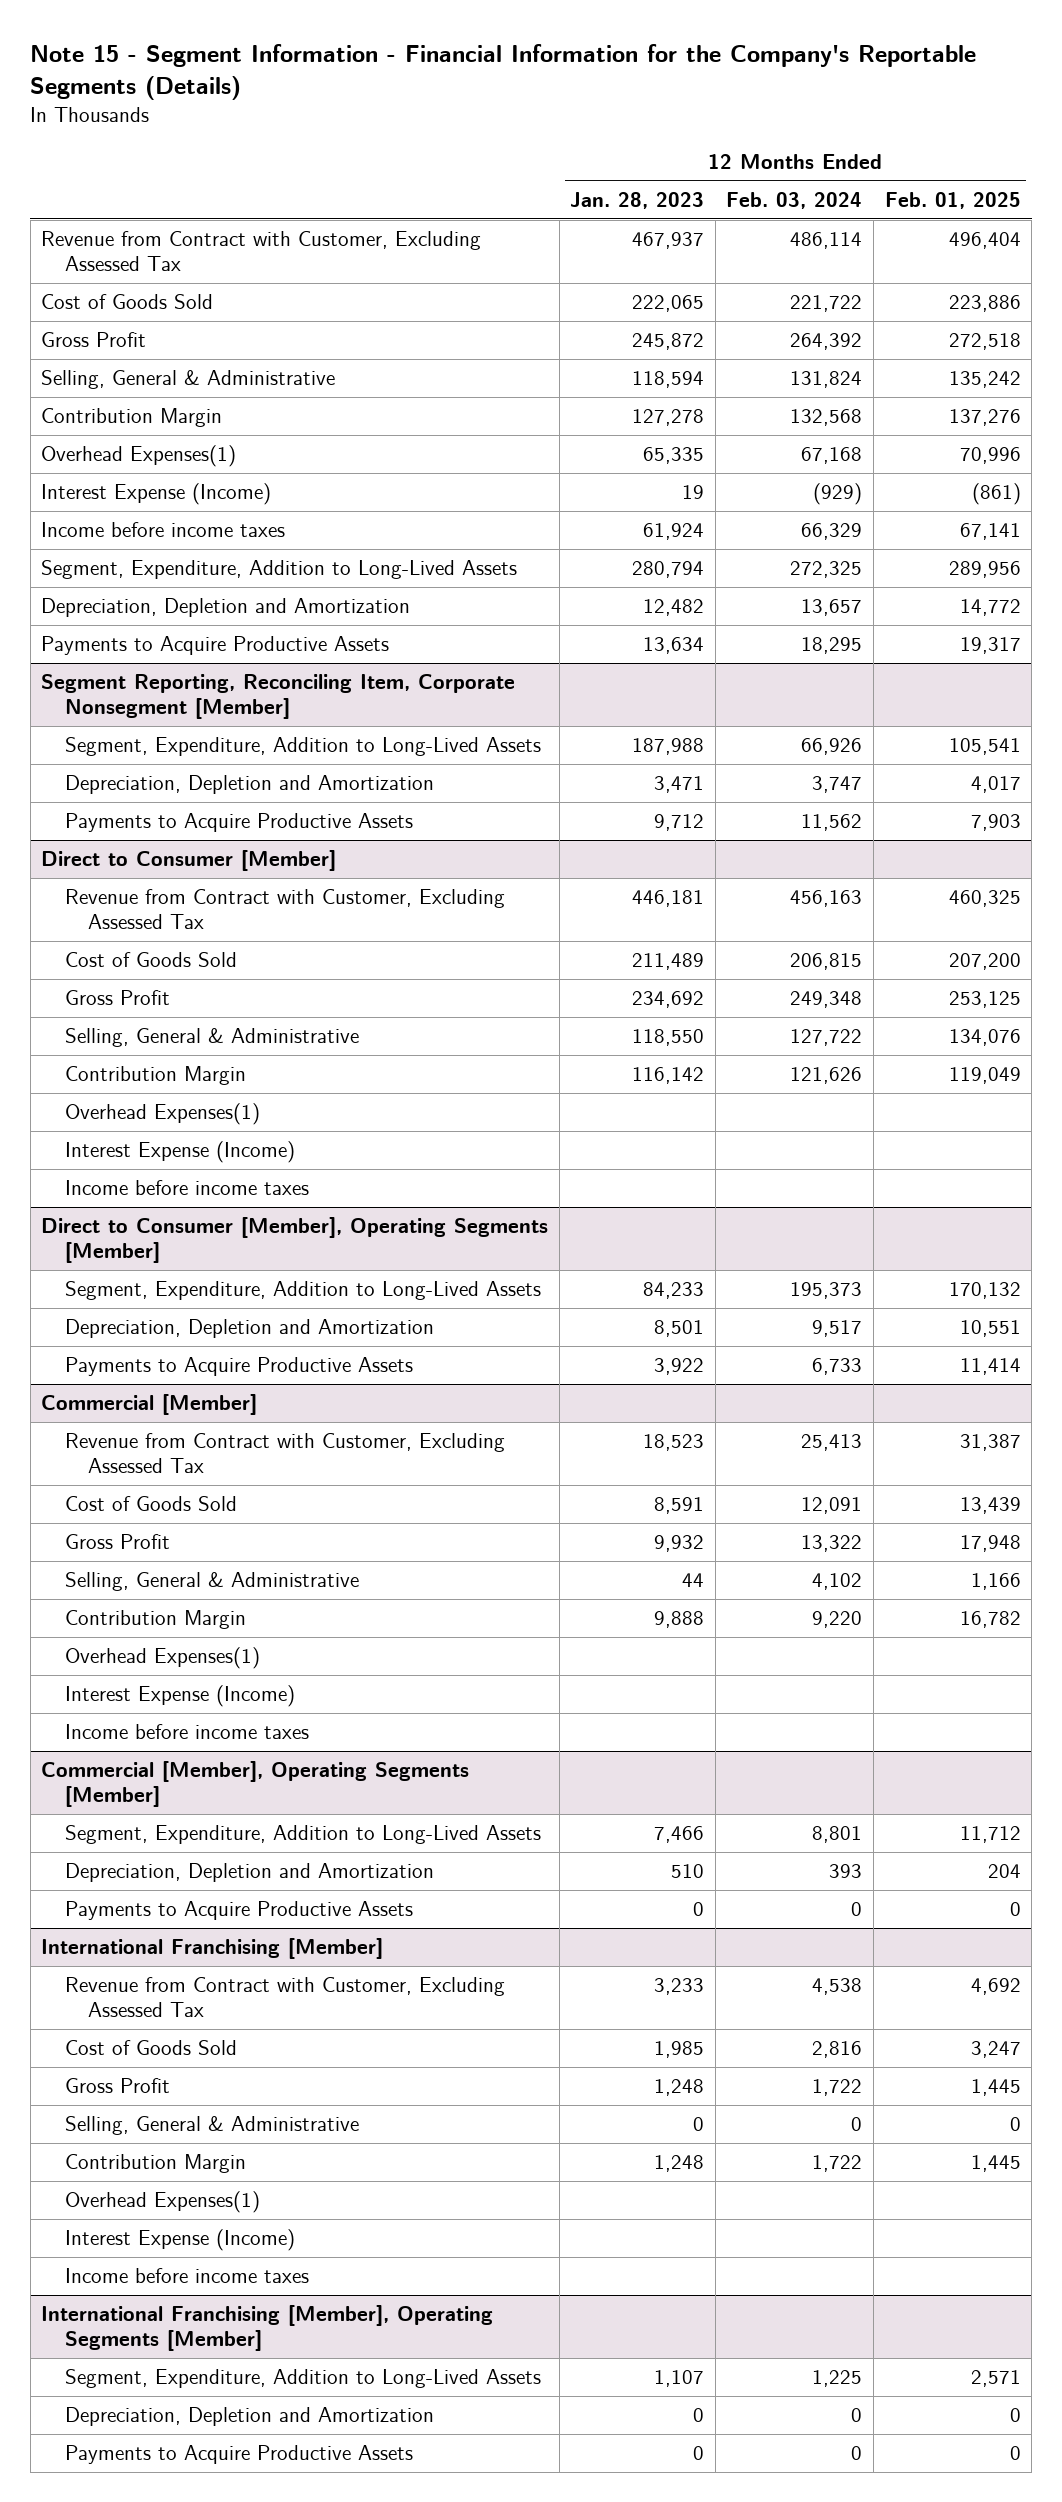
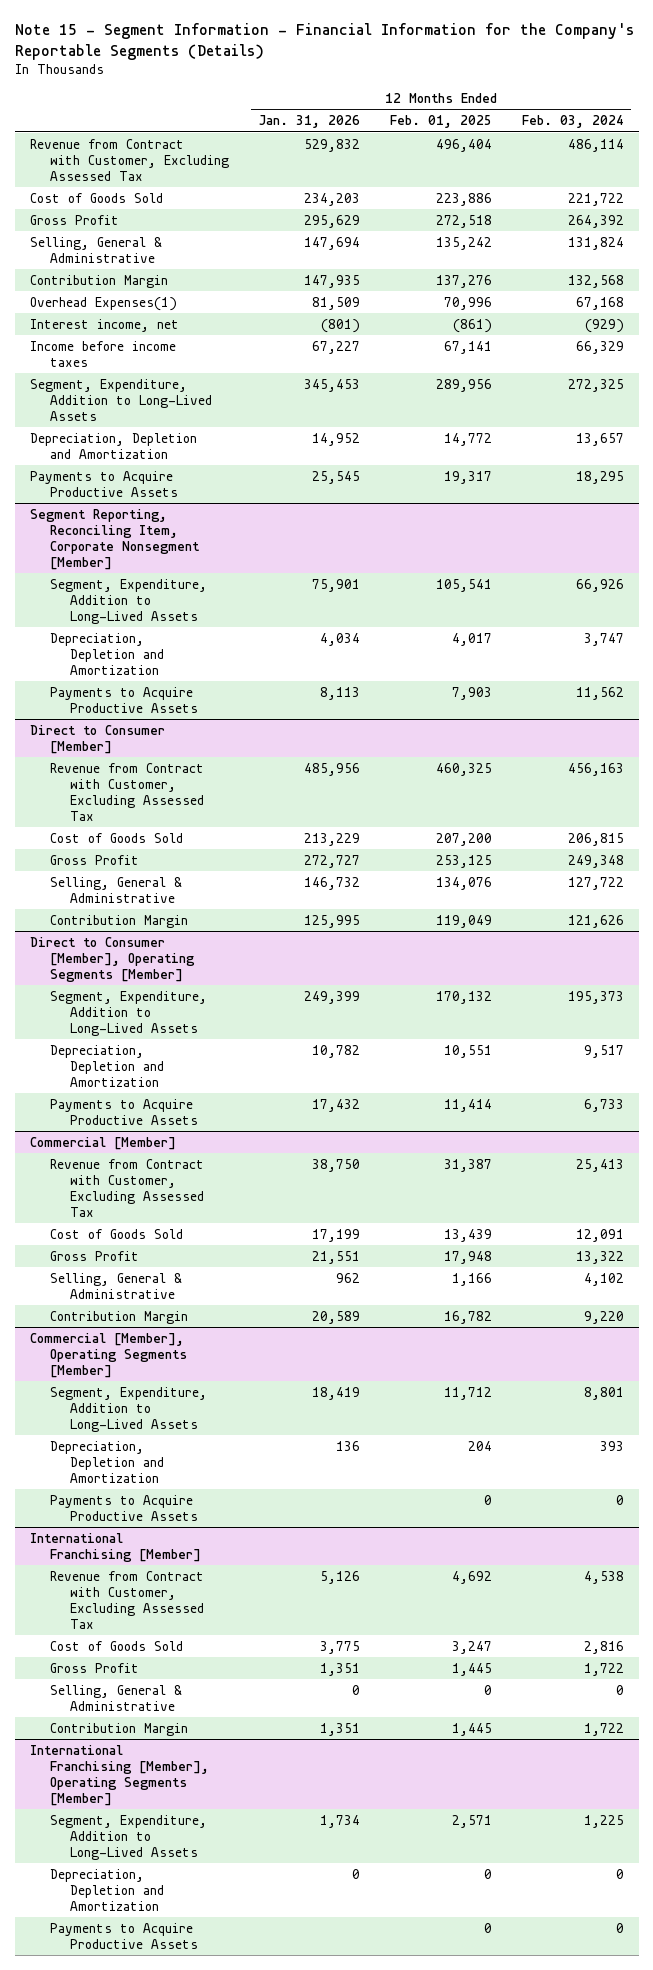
- | 12 Months Ended Jan. 28, 2023 | 12 Months Ended Feb. 03, 2024 | 12 Months Ended Feb. 01, 2025
+ | 12 Months Ended Jan. 31, 2026 | 12 Months Ended Feb. 01, 2025 | 12 Months Ended Feb. 03, 2024
- Interest Expense (Income) | 19 | (929) | (861)
+ Interest income, net | (801) | (861) | (929)
@ Direct to Consumer [Member]
- Overhead Expenses(1)
- Interest Expense (Income)
- Income before income taxes
@ Commercial [Member]
- Overhead Expenses(1)
- Interest Expense (Income)
- Income before income taxes
@ International Franchising [Member]
- Overhead Expenses(1)
- Interest Expense (Income)
- Income before income taxes

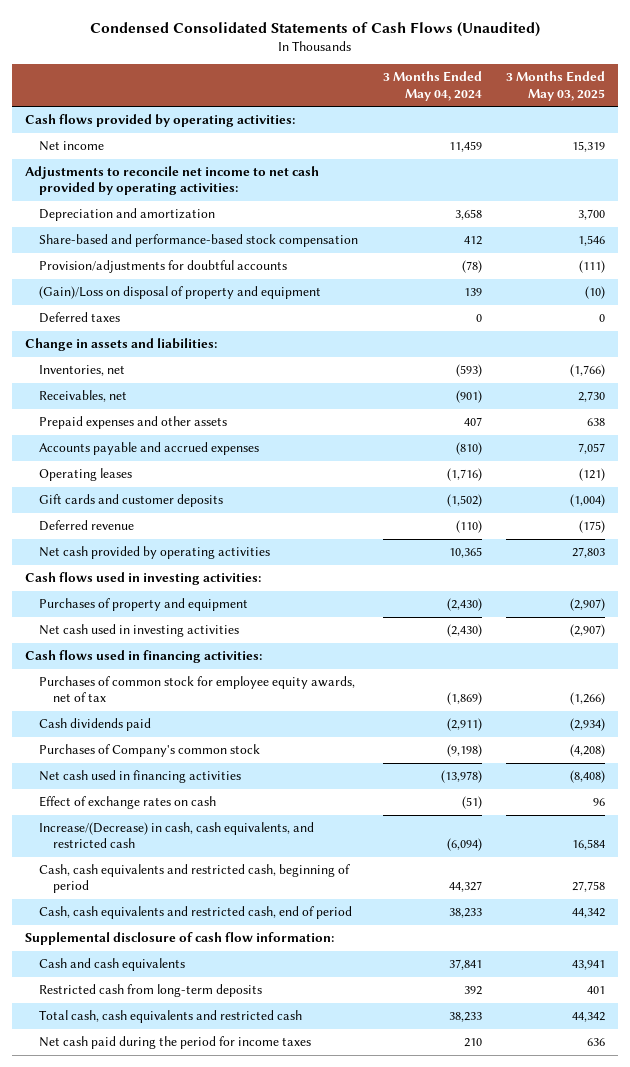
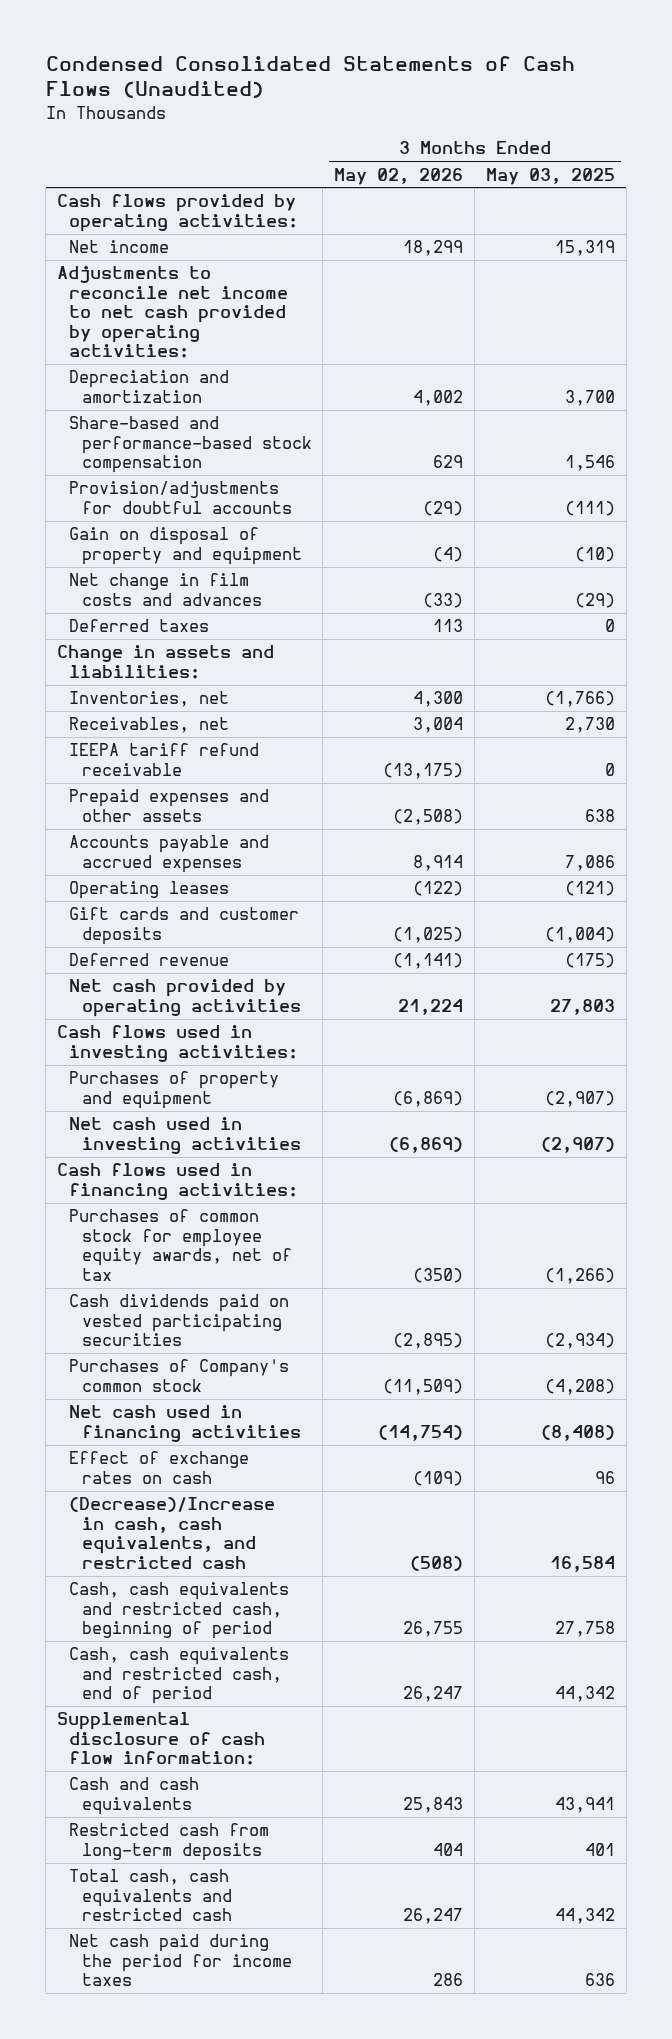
- | 3 Months Ended May 04, 2024 | 3 Months Ended May 03, 2025
+ | 3 Months Ended May 02, 2026 | 3 Months Ended May 03, 2025
- (Gain)/Loss on disposal of property and equipment | 139 | (10)
+ Gain on disposal of property and equipment | (4) | (10)
+ Net change in film costs and advances | (33) | (29)
+ IEEPA tariff refund receivable | (13,175) | 0
- Accounts payable and accrued expenses | (810) | 7,057
+ Accounts payable and accrued expenses | 8,914 | 7,086
- Cash dividends paid | (2,911) | (2,934)
+ Cash dividends paid on vested participating securities | (2,895) | (2,934)
- Increase/(Decrease) in cash, cash equivalents, and restricted cash | (6,094) | 16,584
+ (Decrease)/Increase in cash, cash equivalents, and restricted cash | (508) | 16,584

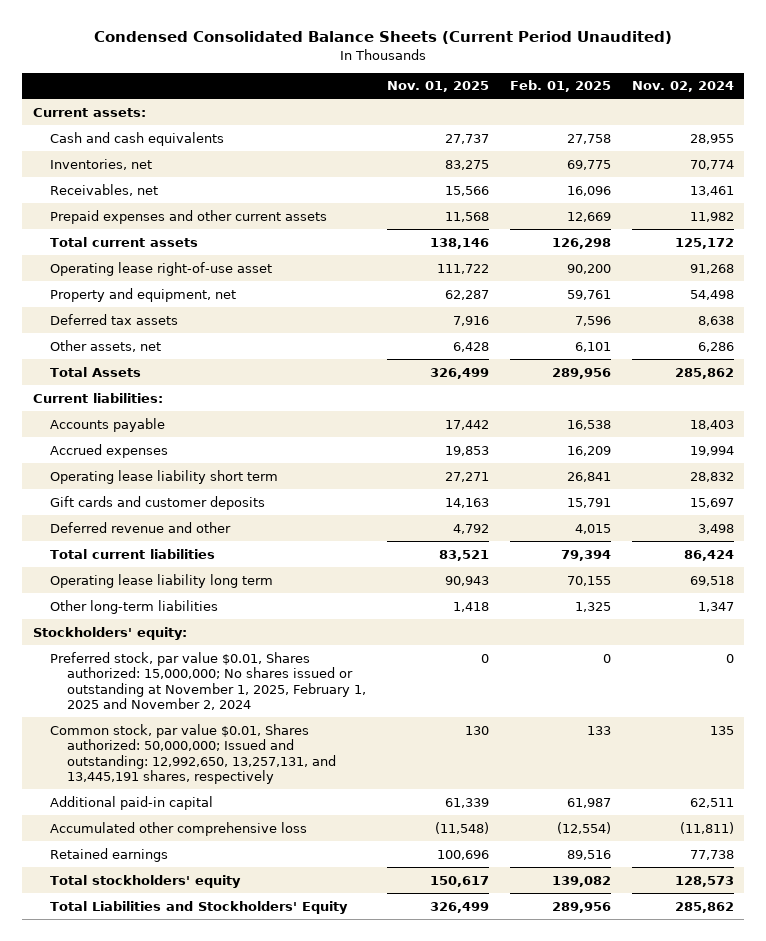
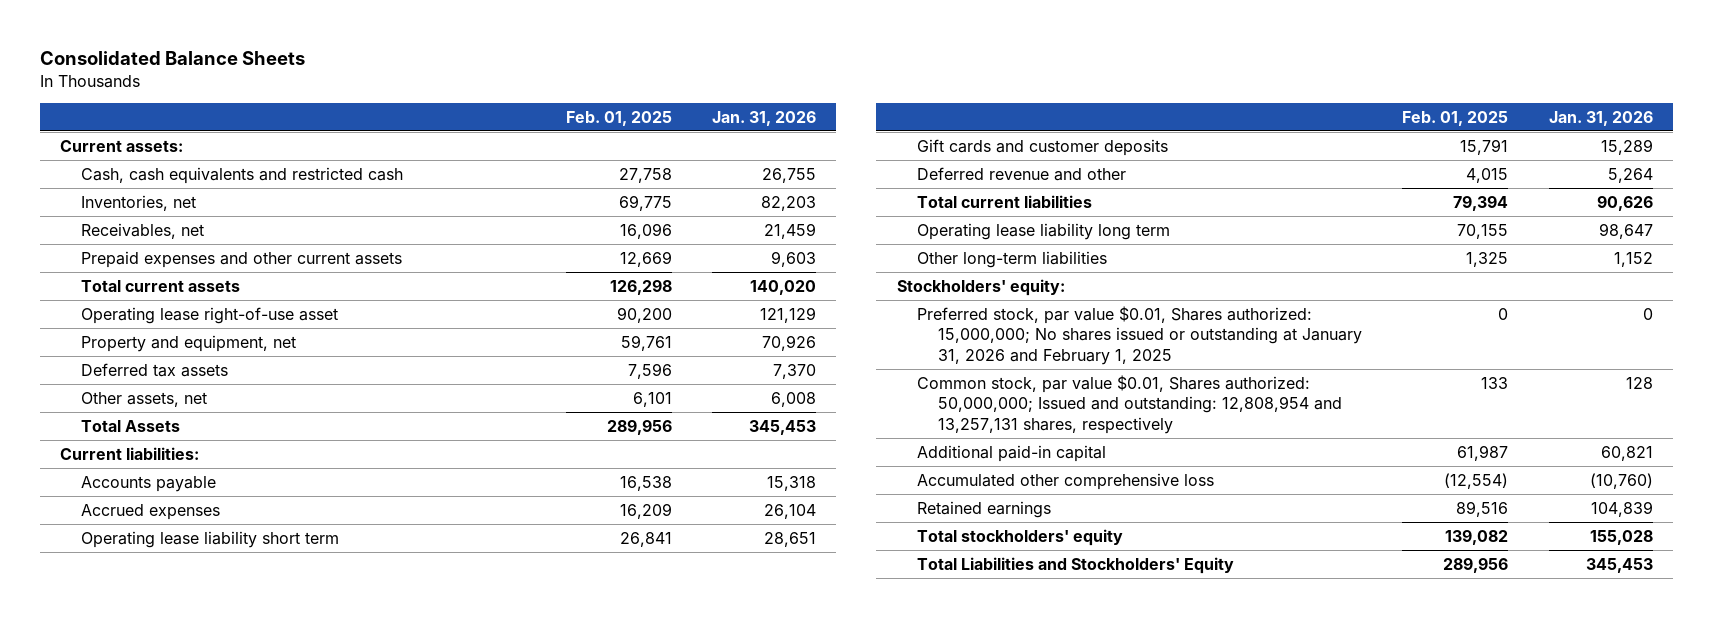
- Condensed Consolidated Balance Sheets (Current Period Unaudited)
+ Consolidated Balance Sheets
- | Nov. 01, 2025 | Feb. 01, 2025 | Nov. 02, 2024
+ | Feb. 01, 2025 | Jan. 31, 2026
- Cash and cash equivalents | 27,737 | 27,758 | 28,955
+ Cash, cash equivalents and restricted cash | 27,758 | 26,755
- Preferred stock, par value $0.01, Shares authorized: 15,000,000; No shares issued or outstanding at November 1, 2025, February 1, 2025 and November 2, 2024 | 0 | 0 | 0
- Common stock, par value $0.01, Shares authorized: 50,000,000; Issued and outstanding: 12,992,650, 13,257,131, and 13,445,191 shares, respectively | 130 | 133 | 135
+ Preferred stock, par value $0.01, Shares authorized: 15,000,000; No shares issued or outstanding at January 31, 2026 and February 1, 2025 | 0 | 0
+ Common stock, par value $0.01, Shares authorized: 50,000,000; Issued and outstanding: 12,808,954 and 13,257,131 shares, respectively | 133 | 128

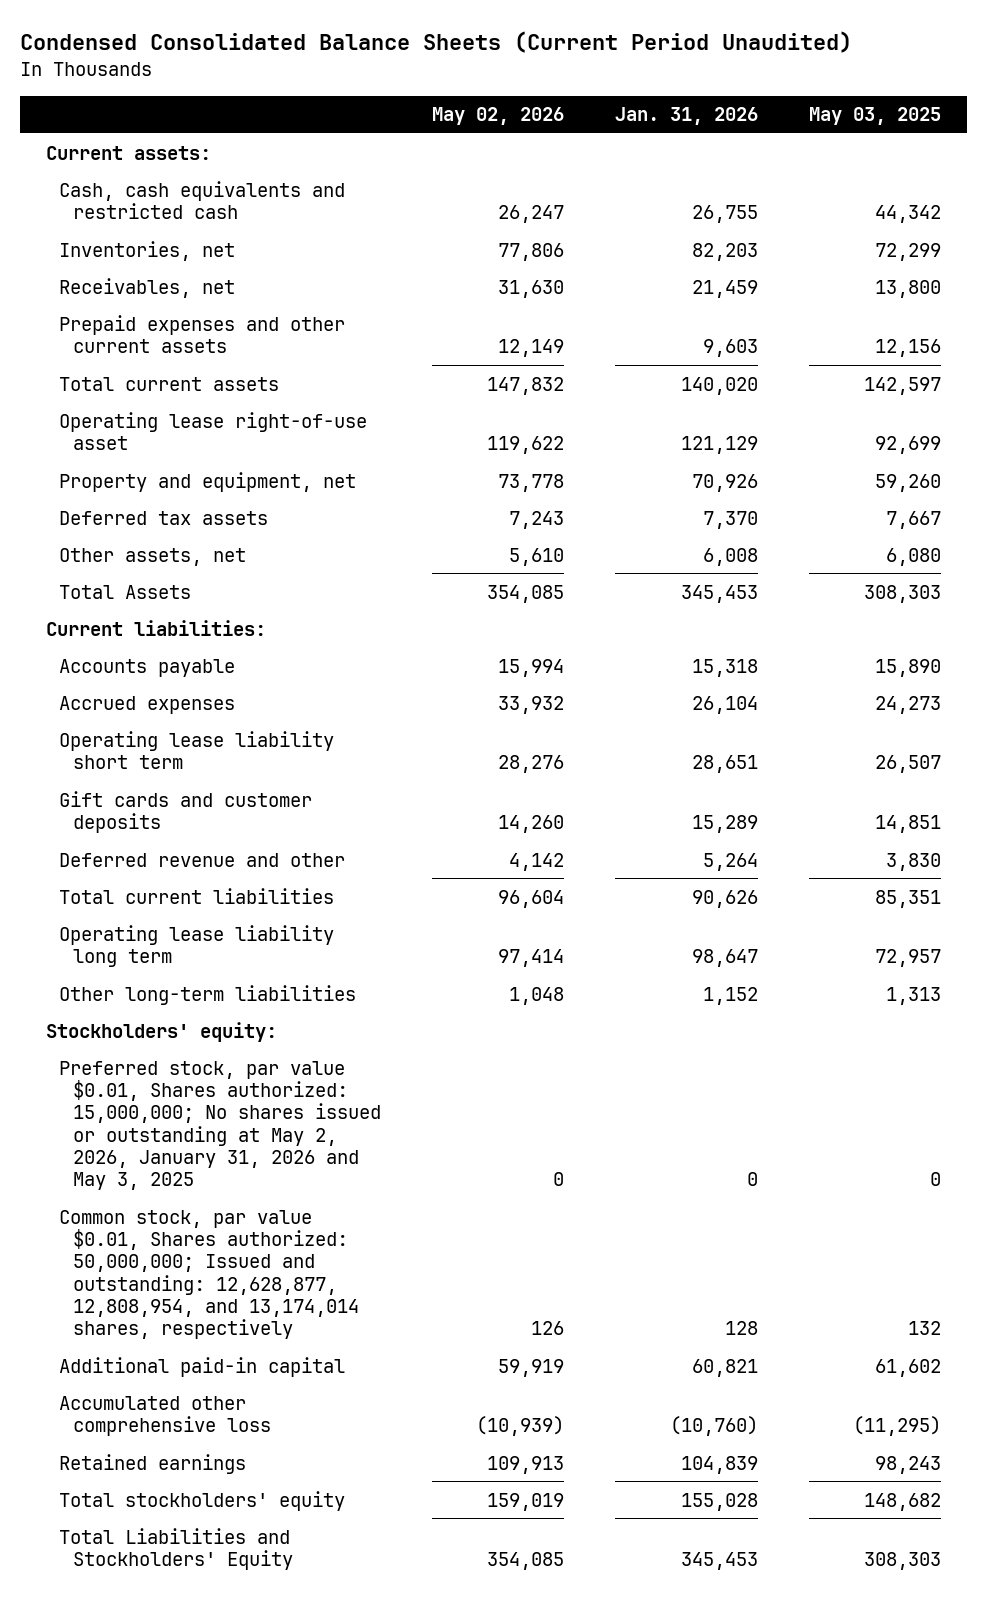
- Consolidated Balance Sheets
+ Condensed Consolidated Balance Sheets (Current Period Unaudited)
- | Feb. 01, 2025 | Jan. 31, 2026
+ | May 02, 2026 | Jan. 31, 2026 | May 03, 2025
- Preferred stock, par value $0.01, Shares authorized: 15,000,000; No shares issued or outstanding at January 31, 2026 and February 1, 2025 | 0 | 0
- Common stock, par value $0.01, Shares authorized: 50,000,000; Issued and outstanding: 12,808,954 and 13,257,131 shares, respectively | 133 | 128
+ Preferred stock, par value $0.01, Shares authorized: 15,000,000; No shares issued or outstanding at May 2, 2026, January 31, 2026 and May 3, 2025 | 0 | 0 | 0
+ Common stock, par value $0.01, Shares authorized: 50,000,000; Issued and outstanding: 12,628,877, 12,808,954, and 13,174,014 shares, respectively | 126 | 128 | 132

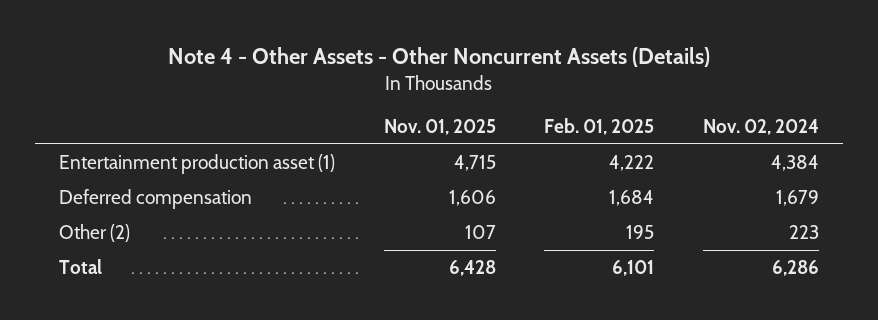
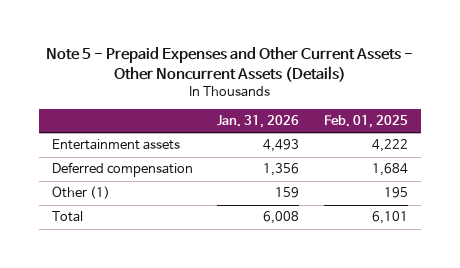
- Note 4 - Other Assets - Other Noncurrent Assets (Details)
+ Note 5 - Prepaid Expenses and Other Current Assets - Other Noncurrent Assets (Details)
- | Nov. 01, 2025 | Feb. 01, 2025 | Nov. 02, 2024
+ | Jan. 31, 2026 | Feb. 01, 2025
- Entertainment production asset (1) | 4,715 | 4,222 | 4,384
+ Entertainment assets | 4,493 | 4,222
- Other (2) | 107 | 195 | 223
+ Other (1) | 159 | 195

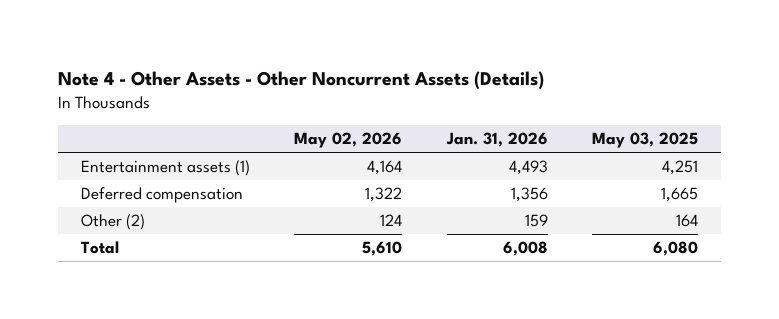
- Note 5 - Prepaid Expenses and Other Current Assets - Other Noncurrent Assets (Details)
+ Note 4 - Other Assets - Other Noncurrent Assets (Details)
- | Jan. 31, 2026 | Feb. 01, 2025
+ | May 02, 2026 | Jan. 31, 2026 | May 03, 2025
- Entertainment assets | 4,493 | 4,222
+ Entertainment assets (1) | 4,164 | 4,493 | 4,251
- Other (1) | 159 | 195
+ Other (2) | 124 | 159 | 164

